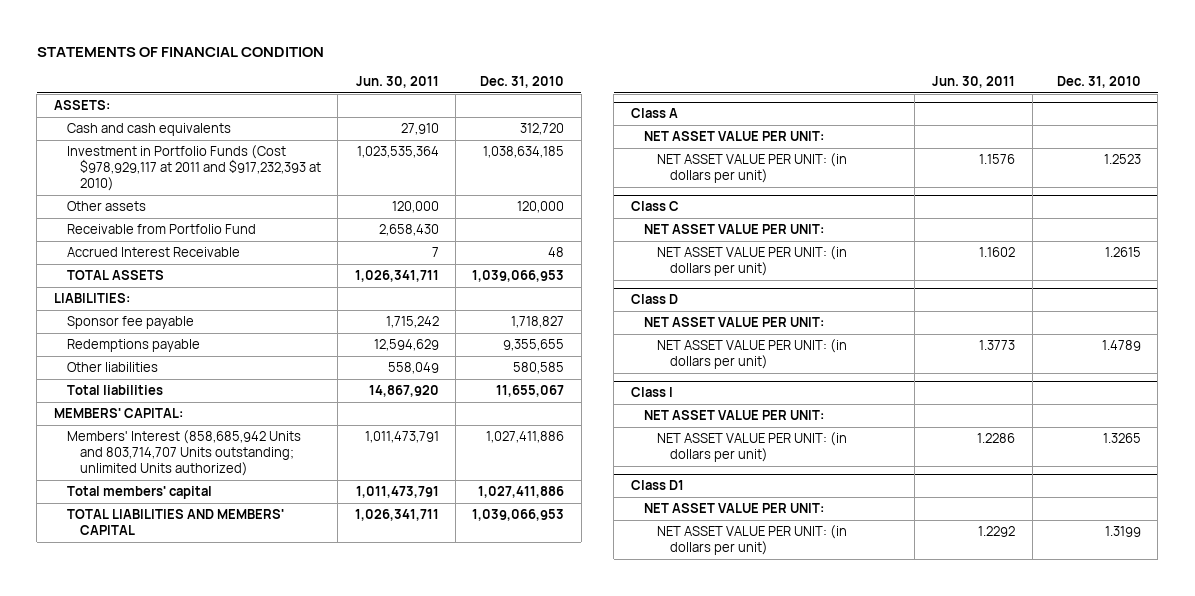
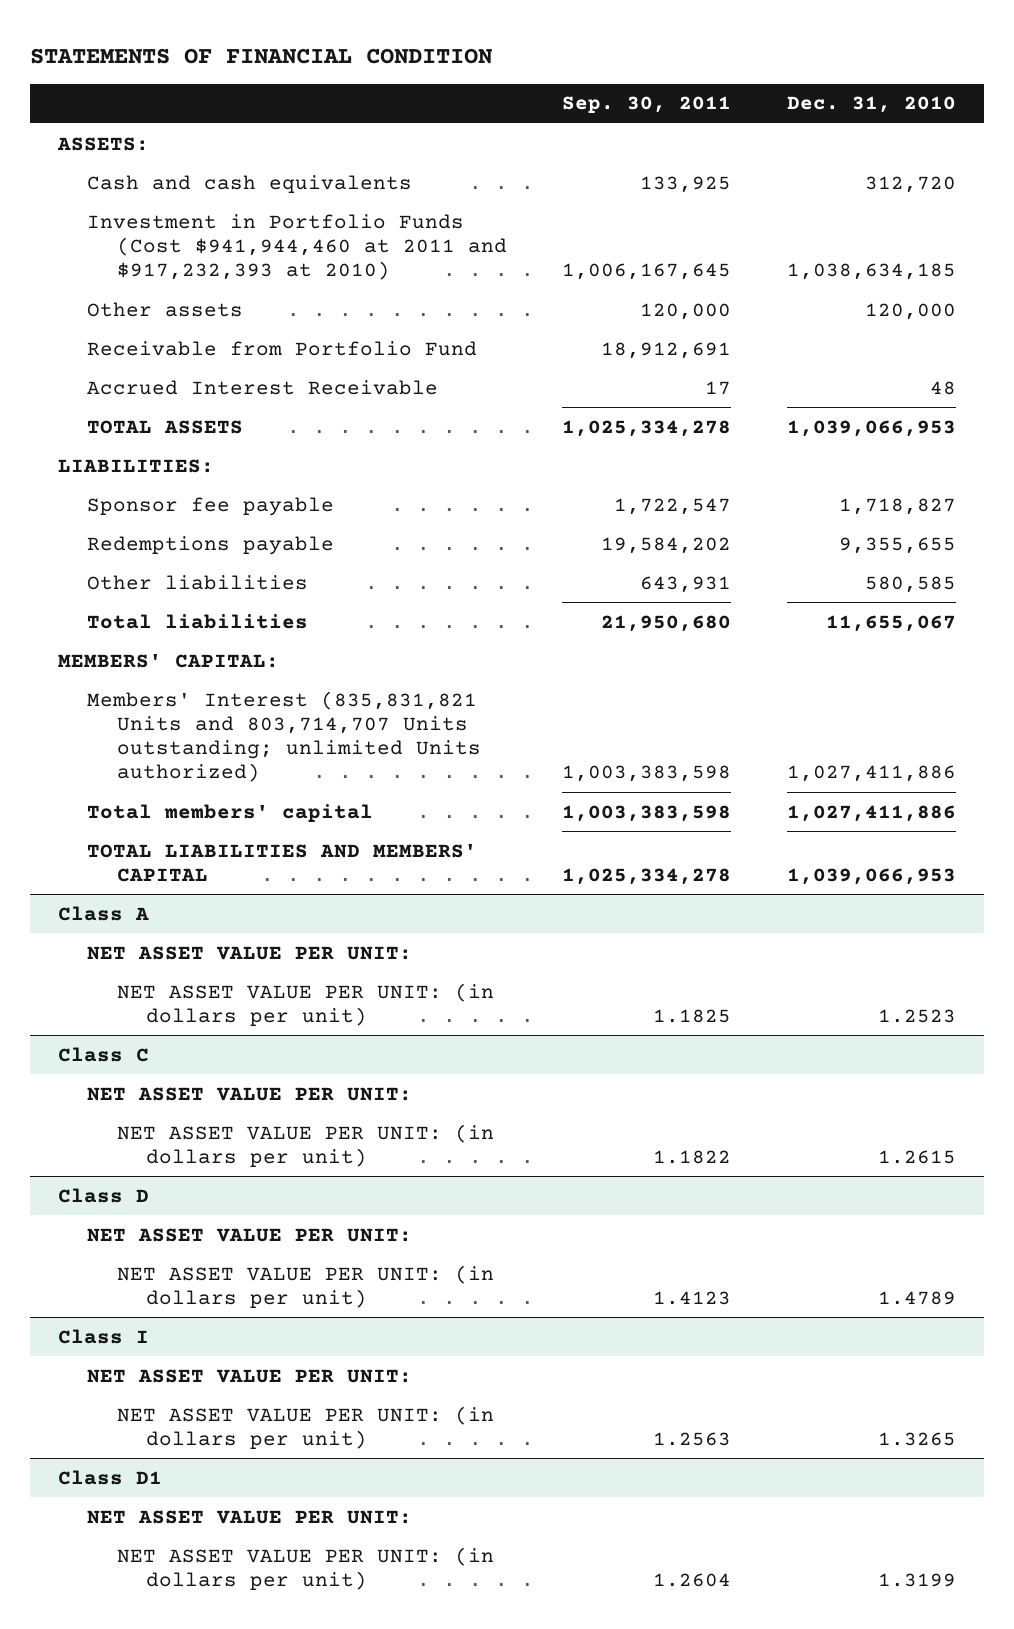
- | Jun. 30, 2011 | Dec. 31, 2010
+ | Sep. 30, 2011 | Dec. 31, 2010
- Investment in Portfolio Funds (Cost $978,929,117 at 2011 and $917,232,393 at 2010) | 1,023,535,364 | 1,038,634,185
+ Investment in Portfolio Funds (Cost $941,944,460 at 2011 and $917,232,393 at 2010) | 1,006,167,645 | 1,038,634,185
- Members' Interest (858,685,942 Units and 803,714,707 Units outstanding; unlimited Units authorized) | 1,011,473,791 | 1,027,411,886
+ Members' Interest (835,831,821 Units and 803,714,707 Units outstanding; unlimited Units authorized) | 1,003,383,598 | 1,027,411,886

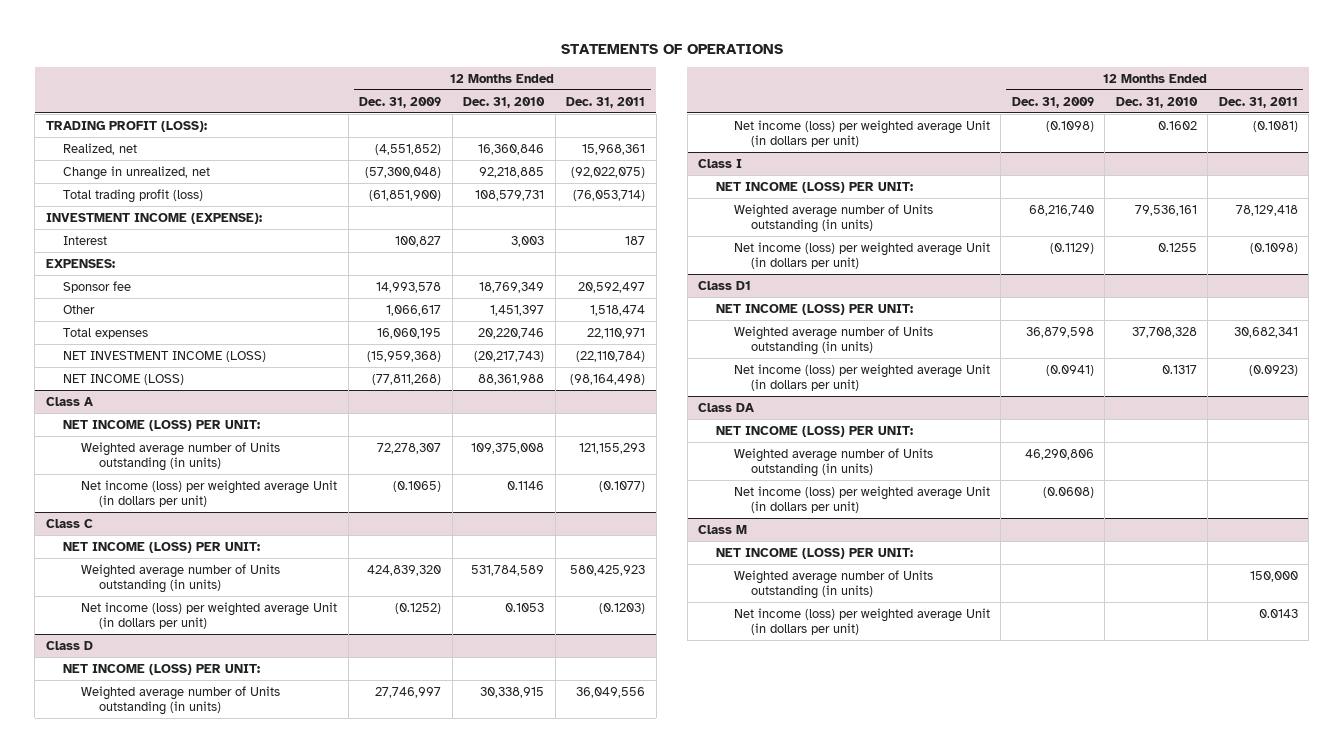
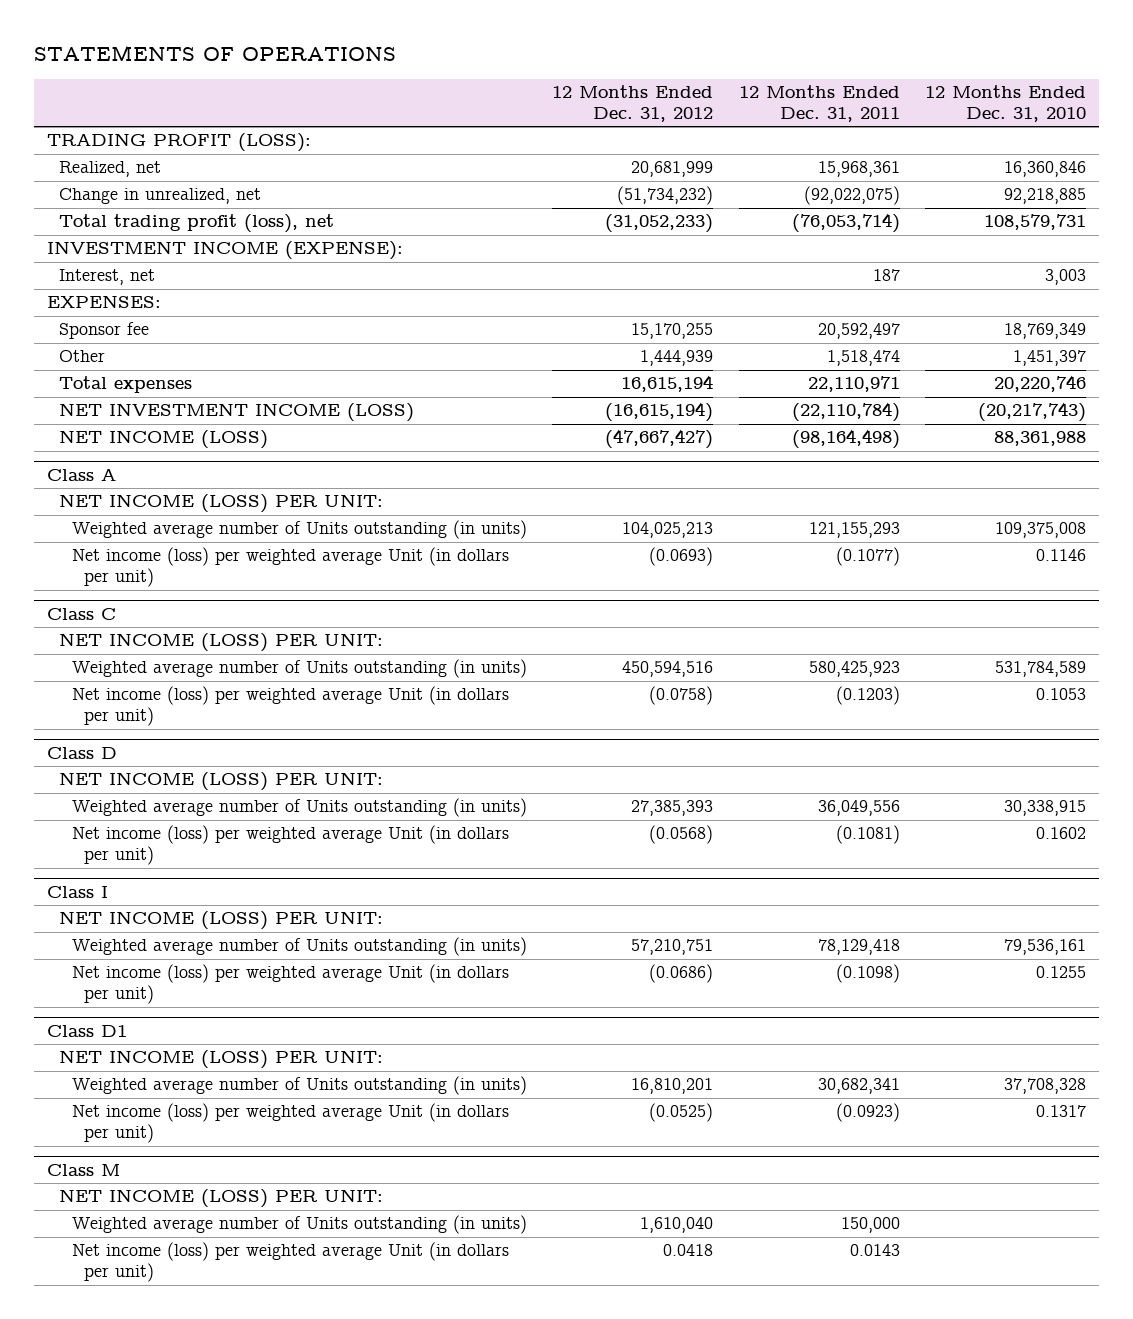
- | 12 Months Ended Dec. 31, 2009 | 12 Months Ended Dec. 31, 2010 | 12 Months Ended Dec. 31, 2011
+ | 12 Months Ended Dec. 31, 2012 | 12 Months Ended Dec. 31, 2011 | 12 Months Ended Dec. 31, 2010
- Total trading profit (loss) | (61,851,900) | 108,579,731 | (76,053,714)
+ Total trading profit (loss), net | (31,052,233) | (76,053,714) | 108,579,731
- Interest | 100,827 | 3,003 | 187
+ Interest, net | | 187 | 3,003
- Class DA
- NET INCOME (LOSS) PER UNIT:
- Weighted average number of Units outstanding (in units) | 46,290,806 | |
- Net income (loss) per weighted average Unit (in dollars per unit) | (0.0608) | |

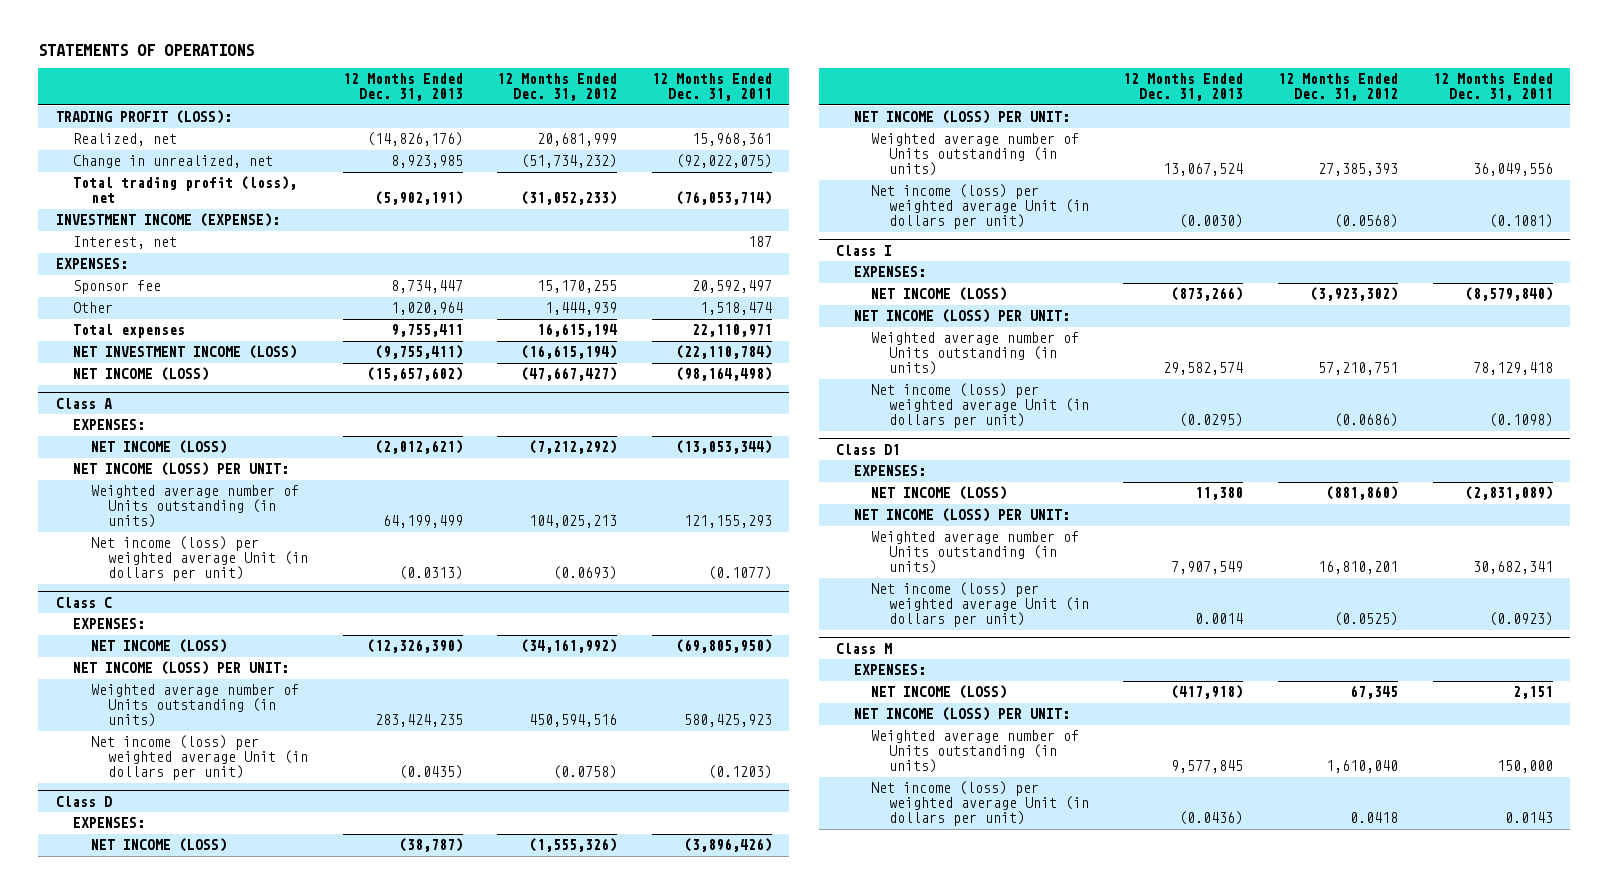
- | 12 Months Ended Dec. 31, 2012 | 12 Months Ended Dec. 31, 2011 | 12 Months Ended Dec. 31, 2010
+ | 12 Months Ended Dec. 31, 2013 | 12 Months Ended Dec. 31, 2012 | 12 Months Ended Dec. 31, 2011
@ Class A
+ EXPENSES:
+ NET INCOME (LOSS) | (2,012,621) | (7,212,292) | (13,053,344)
@ Class C
+ EXPENSES:
+ NET INCOME (LOSS) | (12,326,390) | (34,161,992) | (69,805,950)
@ Class D
+ EXPENSES:
+ NET INCOME (LOSS) | (38,787) | (1,555,326) | (3,896,426)
@ Class I
+ EXPENSES:
+ NET INCOME (LOSS) | (873,266) | (3,923,302) | (8,579,840)
@ Class D1
+ EXPENSES:
+ NET INCOME (LOSS) | 11,380 | (881,860) | (2,831,089)
@ Class M
+ EXPENSES:
+ NET INCOME (LOSS) | (417,918) | 67,345 | 2,151

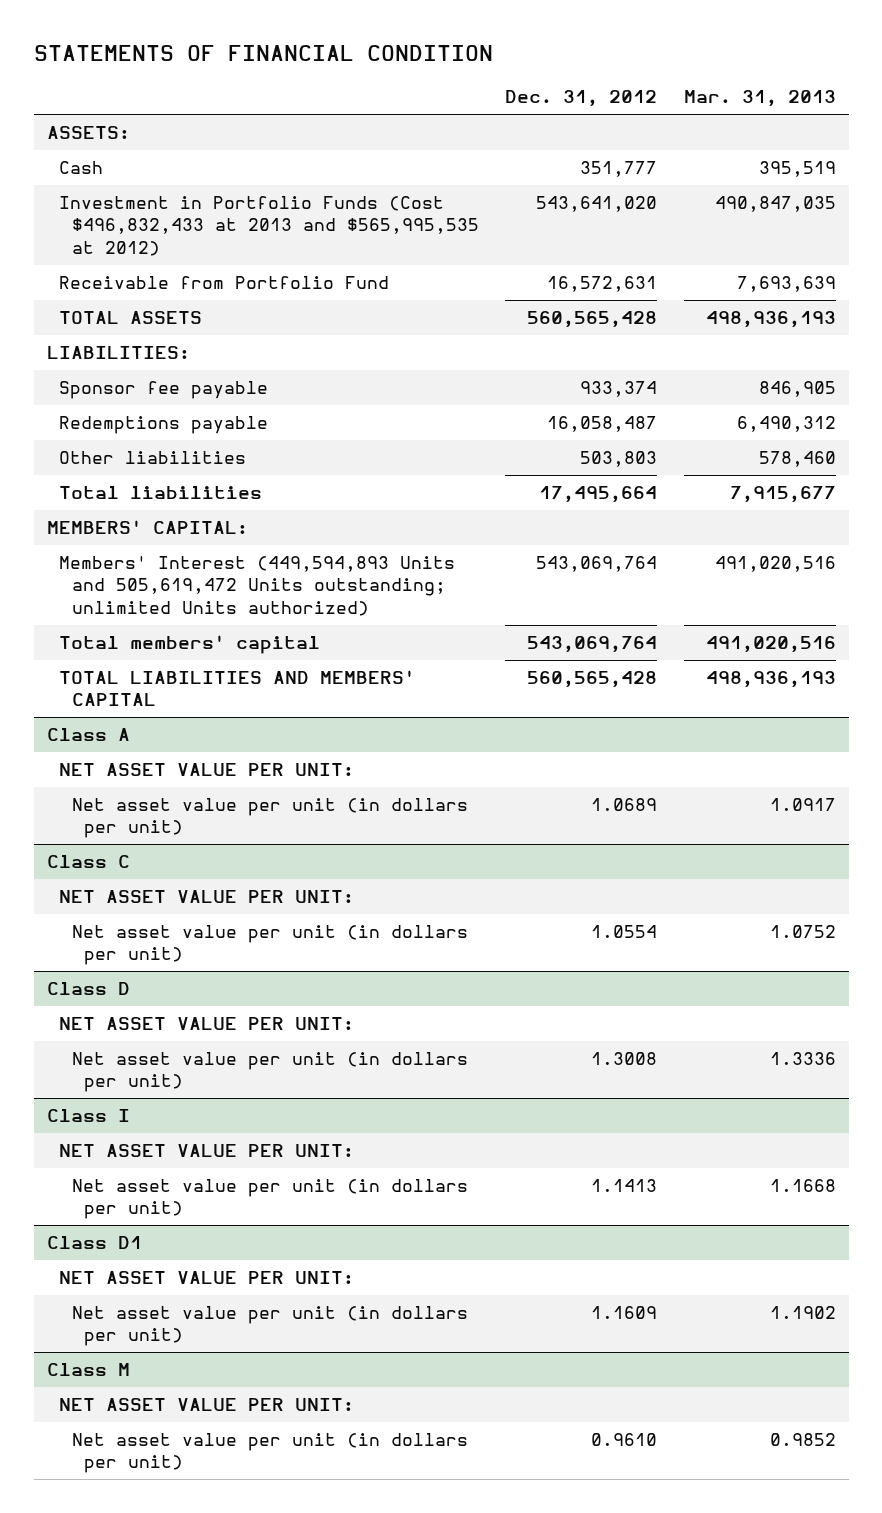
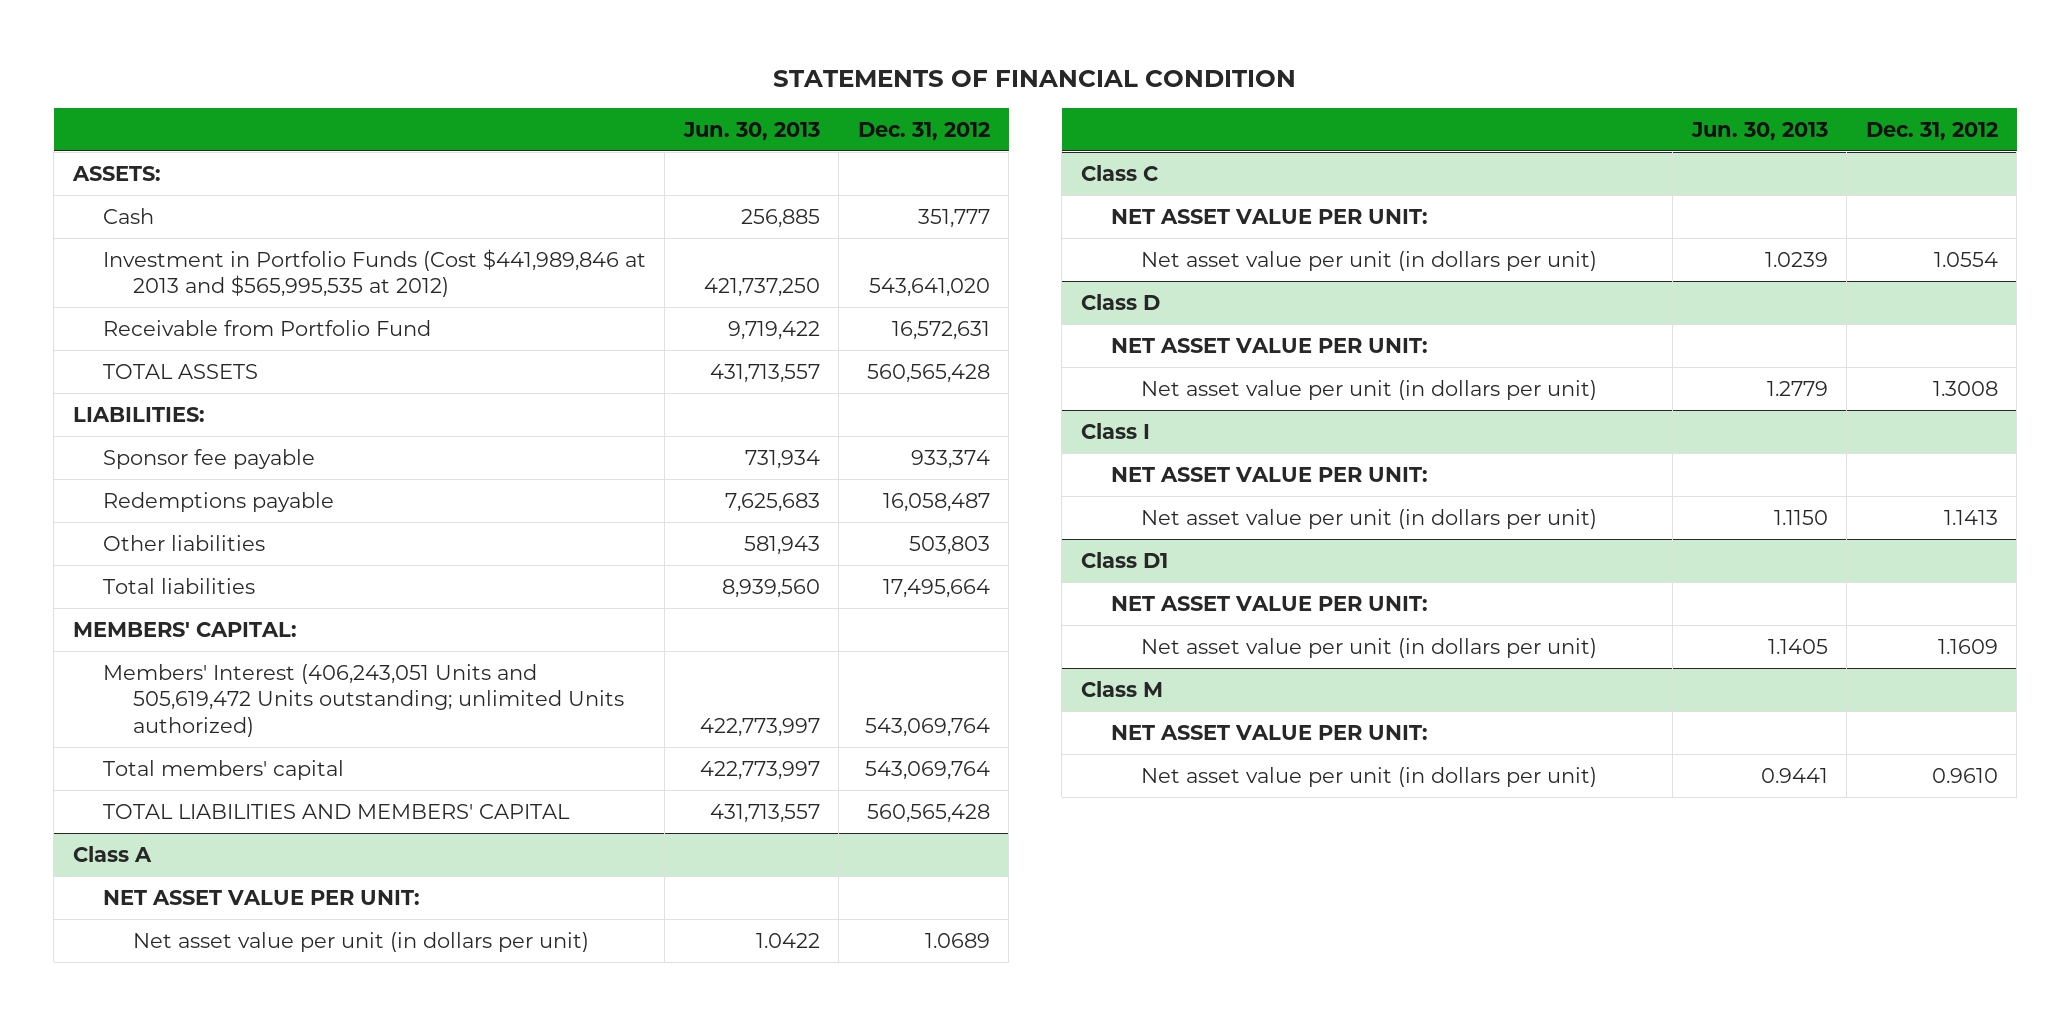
- | Dec. 31, 2012 | Mar. 31, 2013
+ | Jun. 30, 2013 | Dec. 31, 2012
- Investment in Portfolio Funds (Cost $496,832,433 at 2013 and $565,995,535 at 2012) | 543,641,020 | 490,847,035
+ Investment in Portfolio Funds (Cost $441,989,846 at 2013 and $565,995,535 at 2012) | 421,737,250 | 543,641,020
- Members' Interest (449,594,893 Units and 505,619,472 Units outstanding; unlimited Units authorized) | 543,069,764 | 491,020,516
+ Members' Interest (406,243,051 Units and 505,619,472 Units outstanding; unlimited Units authorized) | 422,773,997 | 543,069,764

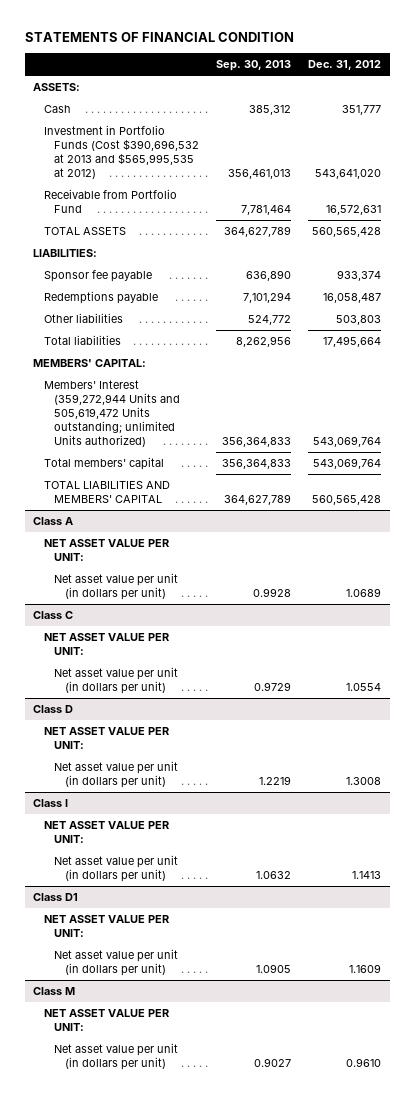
- | Jun. 30, 2013 | Dec. 31, 2012
+ | Sep. 30, 2013 | Dec. 31, 2012
- Investment in Portfolio Funds (Cost $441,989,846 at 2013 and $565,995,535 at 2012) | 421,737,250 | 543,641,020
+ Investment in Portfolio Funds (Cost $390,696,532 at 2013 and $565,995,535 at 2012) | 356,461,013 | 543,641,020
- Members' Interest (406,243,051 Units and 505,619,472 Units outstanding; unlimited Units authorized) | 422,773,997 | 543,069,764
+ Members' Interest (359,272,944 Units and 505,619,472 Units outstanding; unlimited Units authorized) | 356,364,833 | 543,069,764

